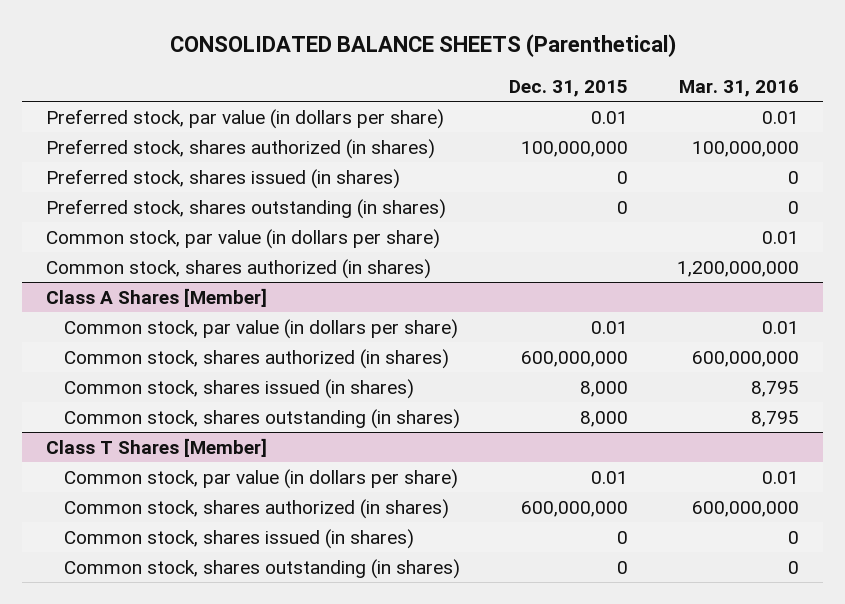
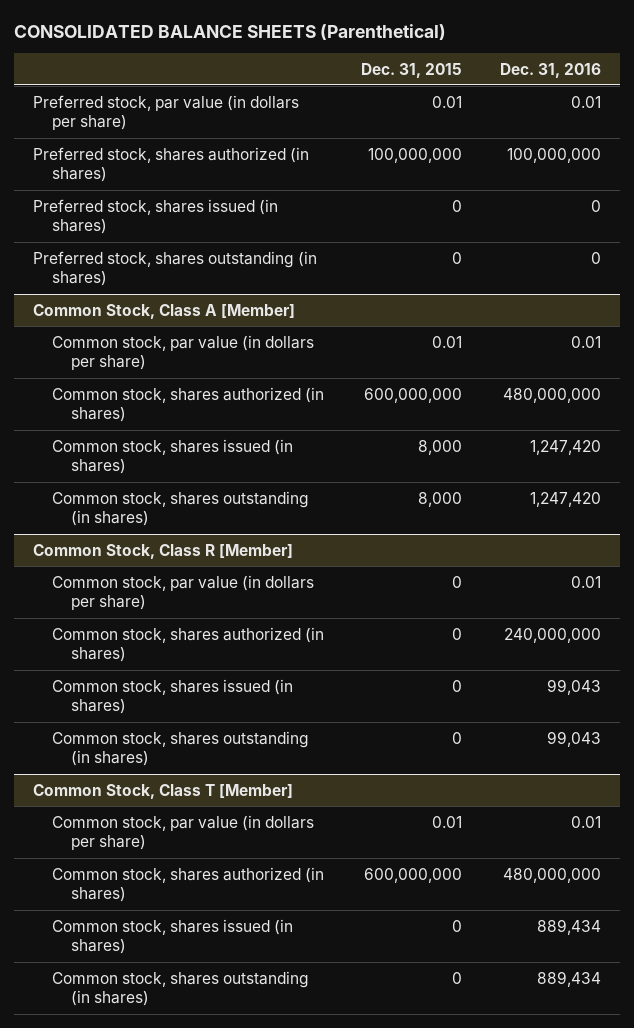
- | Dec. 31, 2015 | Mar. 31, 2016
+ | Dec. 31, 2015 | Dec. 31, 2016
- Common stock, par value (in dollars per share) | | 0.01
- Common stock, shares authorized (in shares) | | 1,200,000,000
- Class A Shares [Member]
+ Common Stock, Class A [Member]
- Class T Shares [Member]
+ Common Stock, Class R [Member]
+ Common stock, par value (in dollars per share) | 0 | 0.01
+ Common stock, shares authorized (in shares) | 0 | 240,000,000
+ Common stock, shares issued (in shares) | 0 | 99,043
+ Common stock, shares outstanding (in shares) | 0 | 99,043
+ Common Stock, Class T [Member]

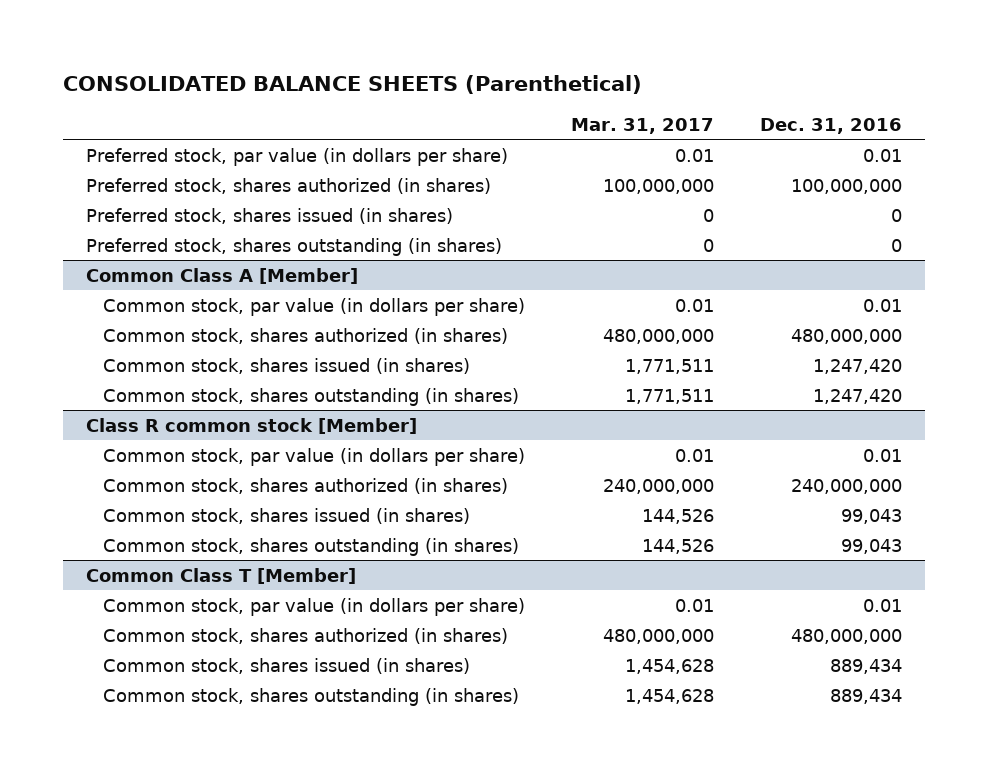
- | Dec. 31, 2015 | Dec. 31, 2016
+ | Mar. 31, 2017 | Dec. 31, 2016
- Common Stock, Class A [Member]
+ Common Class A [Member]
- Common Stock, Class R [Member]
+ Class R common stock [Member]
- Common Stock, Class T [Member]
+ Common Class T [Member]

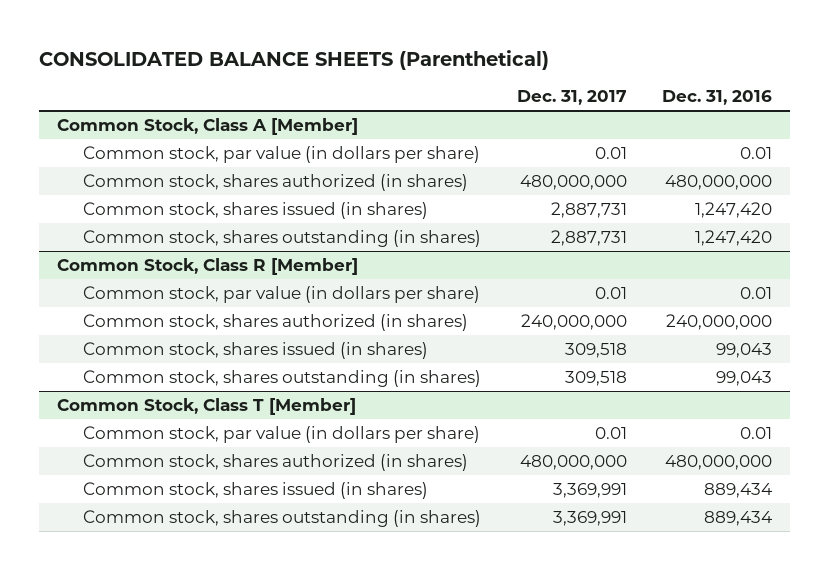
- | Mar. 31, 2017 | Dec. 31, 2016
+ | Dec. 31, 2017 | Dec. 31, 2016
- Preferred stock, par value (in dollars per share) | 0.01 | 0.01
- Preferred stock, shares authorized (in shares) | 100,000,000 | 100,000,000
- Preferred stock, shares issued (in shares) | 0 | 0
- Preferred stock, shares outstanding (in shares) | 0 | 0
- Common Class A [Member]
+ Common Stock, Class A [Member]
- Class R common stock [Member]
+ Common Stock, Class R [Member]
- Common Class T [Member]
+ Common Stock, Class T [Member]

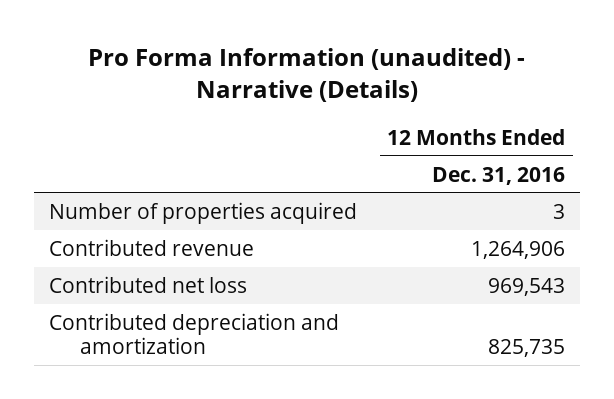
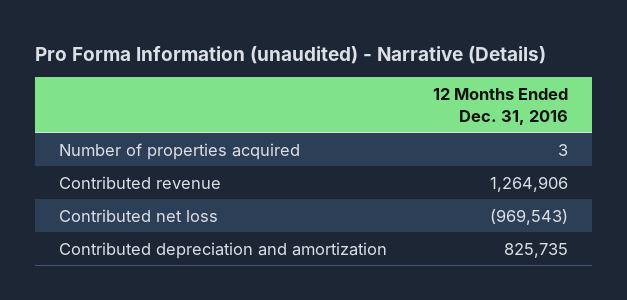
- Contributed net loss | 969,543
+ Contributed net loss | (969,543)

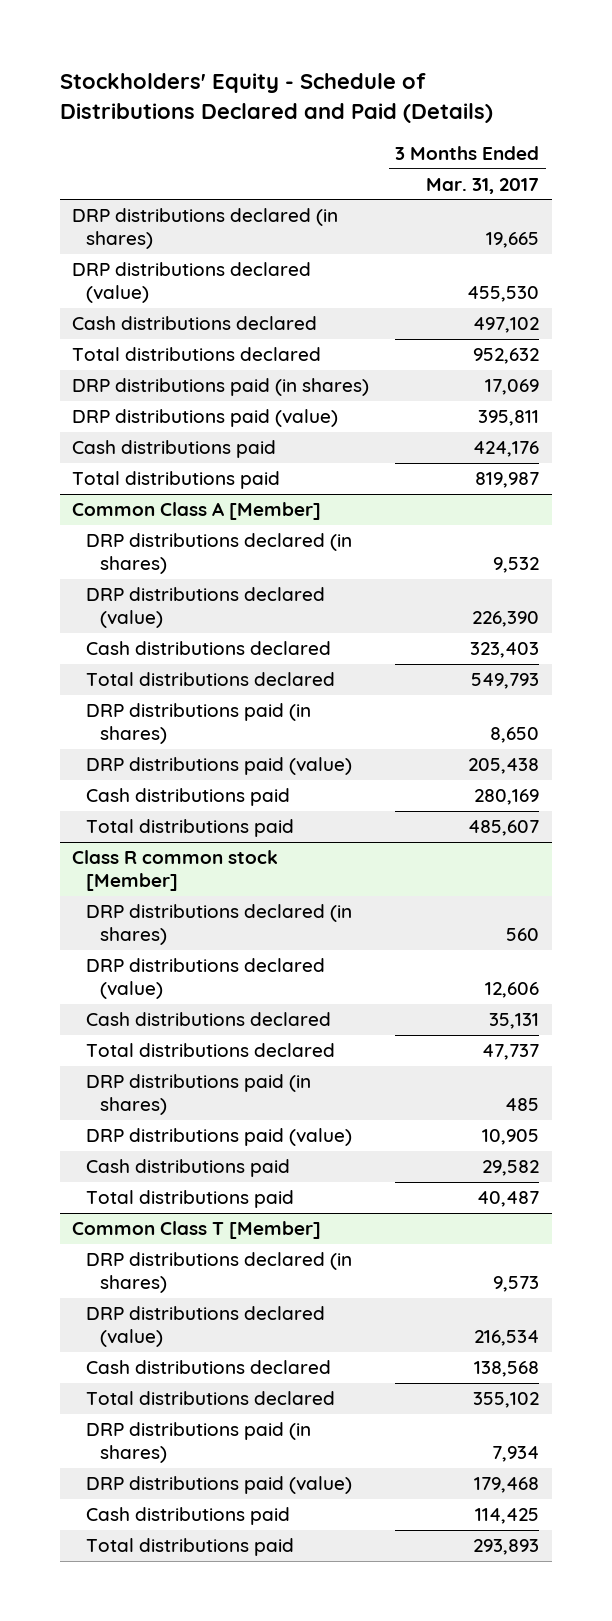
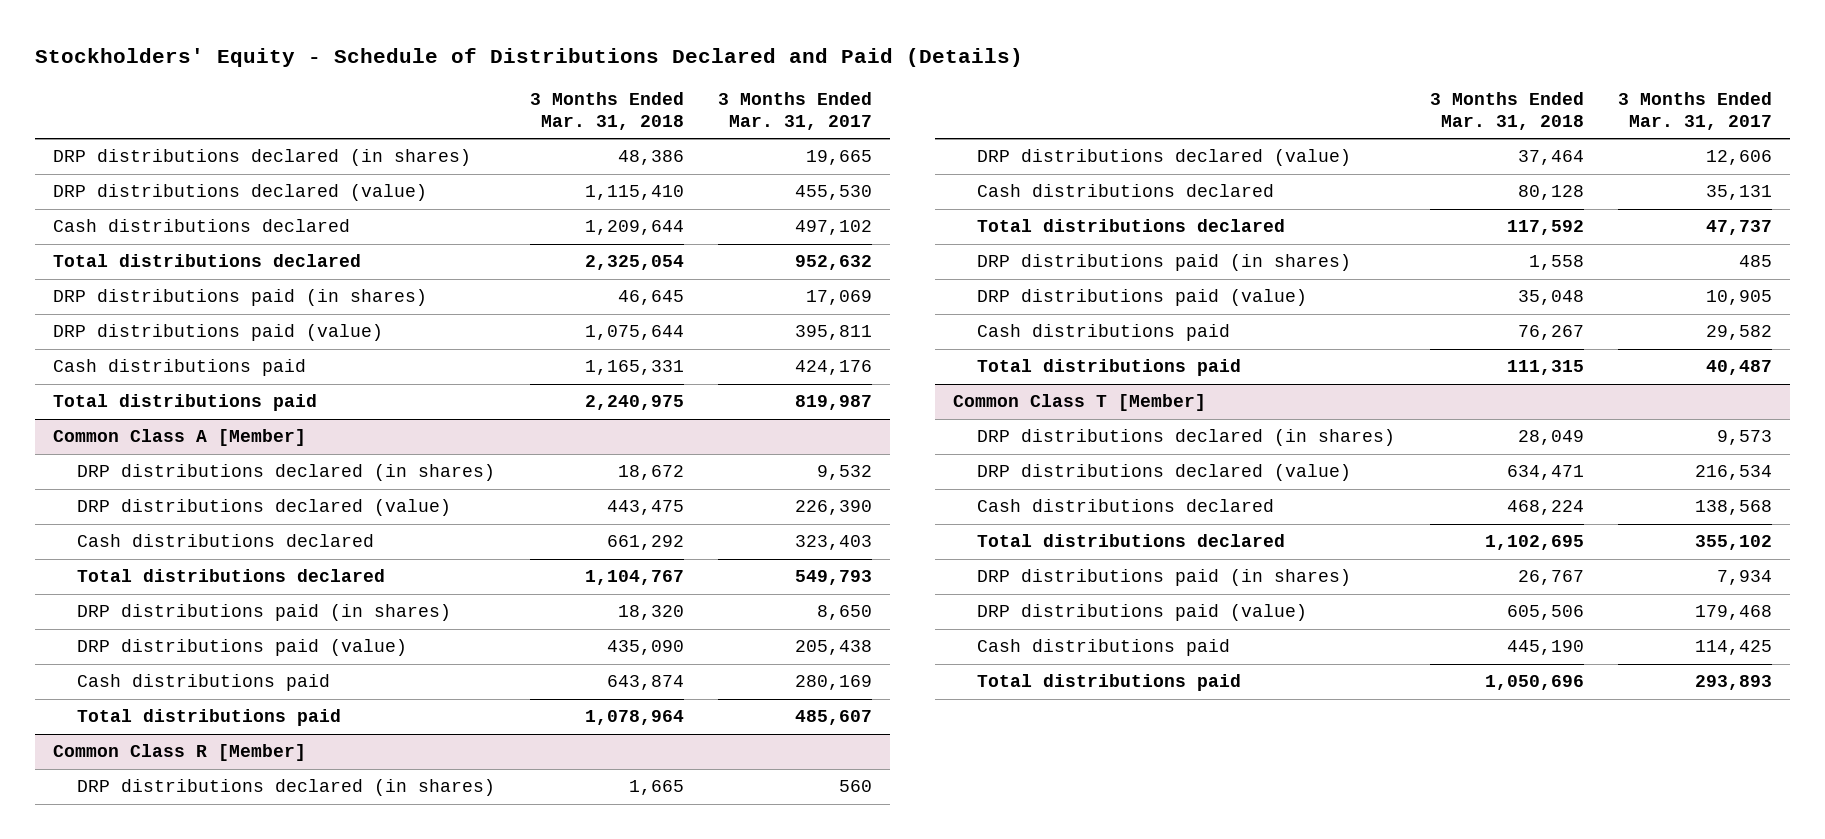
- | 3 Months Ended Mar. 31, 2017
+ | 3 Months Ended Mar. 31, 2018 | 3 Months Ended Mar. 31, 2017
- Class R common stock [Member]
+ Common Class R [Member]

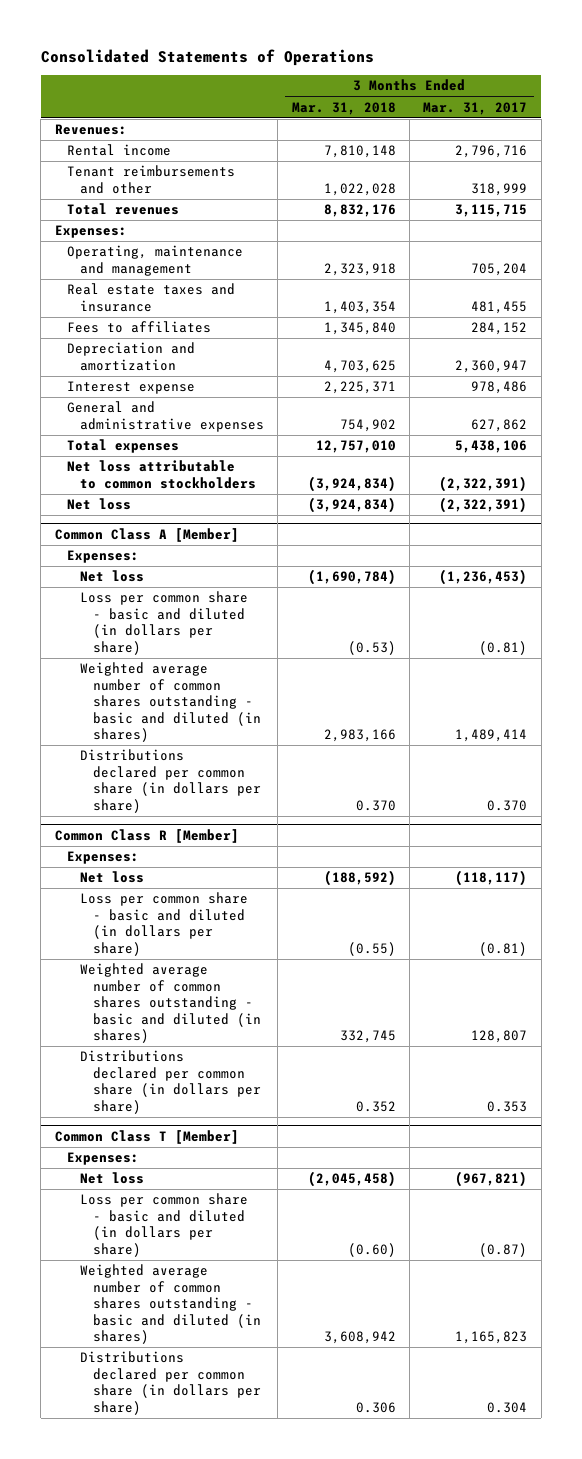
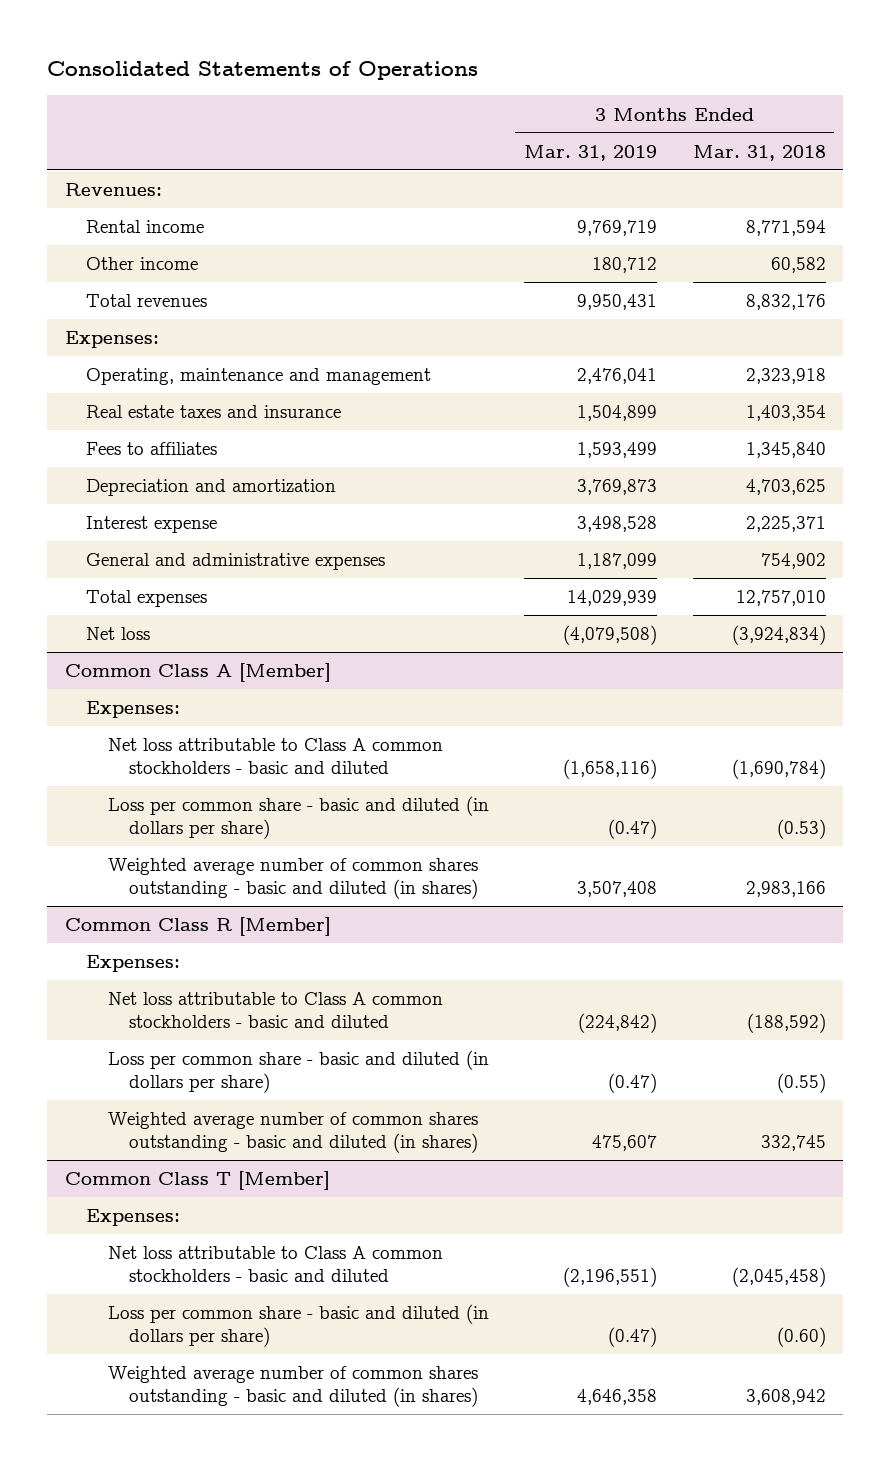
- | 3 Months Ended Mar. 31, 2018 | 3 Months Ended Mar. 31, 2017
+ | 3 Months Ended Mar. 31, 2019 | 3 Months Ended Mar. 31, 2018
- Rental income | 7,810,148 | 2,796,716
- Tenant reimbursements and other | 1,022,028 | 318,999
+ Rental income | 9,769,719 | 8,771,594
+ Other income | 180,712 | 60,582
- Net loss attributable to common stockholders | (3,924,834) | (2,322,391)
@ Common Class A [Member]
- Net loss | (1,690,784) | (1,236,453)
+ Net loss attributable to Class A common stockholders - basic and diluted | (1,658,116) | (1,690,784)
- Distributions declared per common share (in dollars per share) | 0.370 | 0.370
@ Common Class R [Member]
- Net loss | (188,592) | (118,117)
+ Net loss attributable to Class A common stockholders - basic and diluted | (224,842) | (188,592)
- Distributions declared per common share (in dollars per share) | 0.352 | 0.353
@ Common Class T [Member]
- Net loss | (2,045,458) | (967,821)
+ Net loss attributable to Class A common stockholders - basic and diluted | (2,196,551) | (2,045,458)
- Distributions declared per common share (in dollars per share) | 0.306 | 0.304

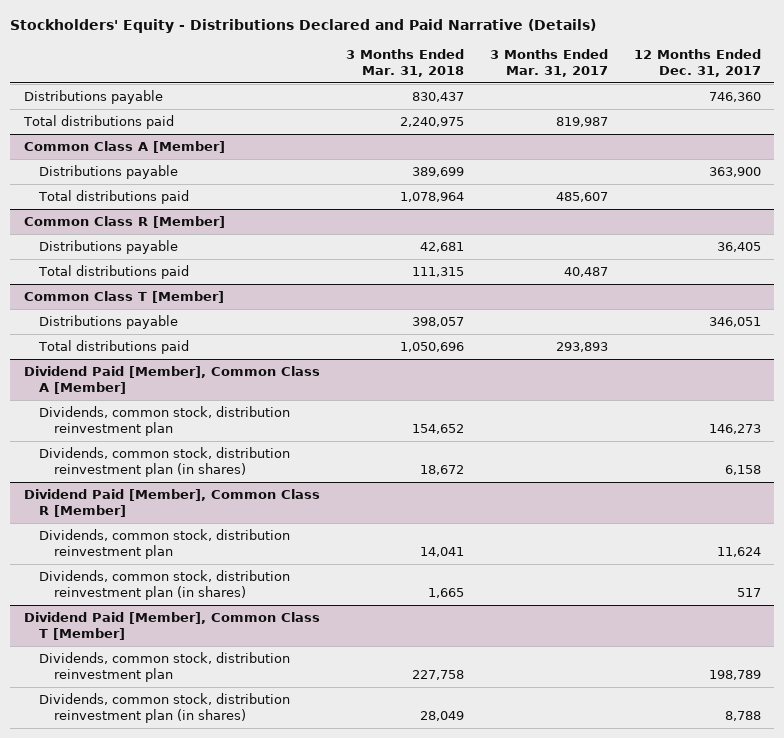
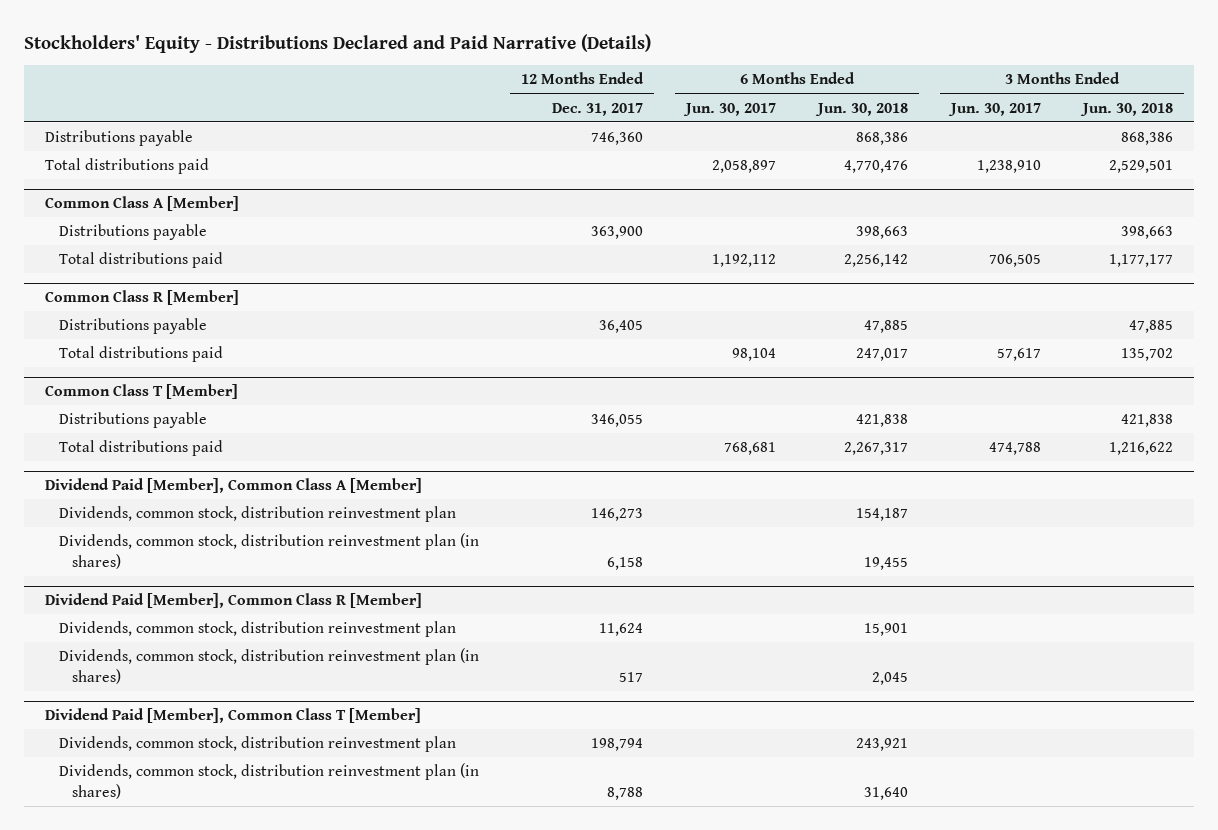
- | 3 Months Ended Mar. 31, 2018 | 3 Months Ended Mar. 31, 2017 | 12 Months Ended Dec. 31, 2017
+ | 12 Months Ended Dec. 31, 2017 | 6 Months Ended Jun. 30, 2017 | 6 Months Ended Jun. 30, 2018 | 3 Months Ended Jun. 30, 2017 | 3 Months Ended Jun. 30, 2018
@ Common Class T [Member]
- Distributions payable | 398,057 | | 346,051
+ Distributions payable | 346,055 | | 421,838 | | 421,838
@ Dividend Paid [Member], Common Class T [Member]
- Dividends, common stock, distribution reinvestment plan | 227,758 | | 198,789
+ Dividends, common stock, distribution reinvestment plan | 198,794 | | 243,921 | |

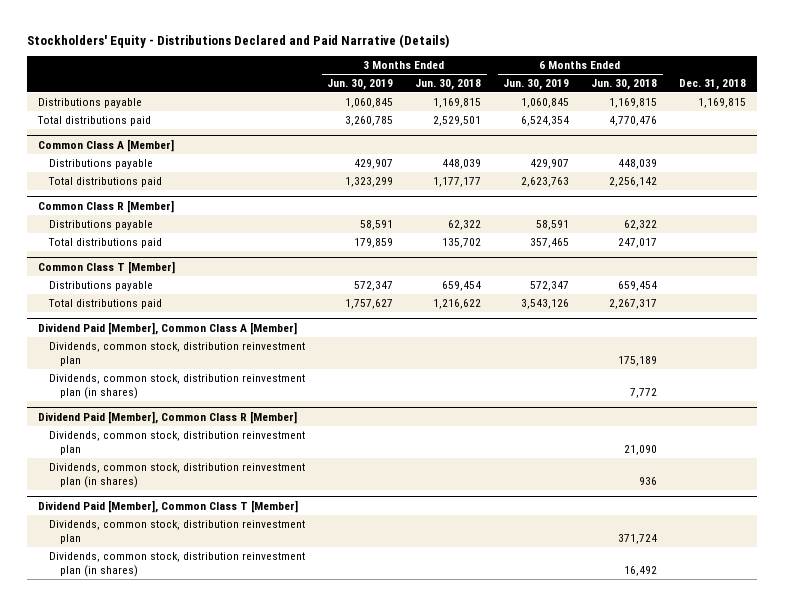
- | 12 Months Ended Dec. 31, 2017 | 6 Months Ended Jun. 30, 2017 | 6 Months Ended Jun. 30, 2018 | 3 Months Ended Jun. 30, 2017 | 3 Months Ended Jun. 30, 2018
+ | 3 Months Ended Jun. 30, 2019 | 3 Months Ended Jun. 30, 2018 | 6 Months Ended Jun. 30, 2019 | 6 Months Ended Jun. 30, 2018 | Dec. 31, 2018
- Distributions payable | 746,360 | | 868,386 | | 868,386
+ Distributions payable | 1,060,845 | 1,169,815 | 1,060,845 | 1,169,815 | 1,169,815
@ Common Class A [Member]
- Distributions payable | 363,900 | | 398,663 | | 398,663
+ Distributions payable | 429,907 | 448,039 | 429,907 | 448,039 |
@ Common Class R [Member]
- Distributions payable | 36,405 | | 47,885 | | 47,885
+ Distributions payable | 58,591 | 62,322 | 58,591 | 62,322 |
@ Common Class T [Member]
- Distributions payable | 346,055 | | 421,838 | | 421,838
+ Distributions payable | 572,347 | 659,454 | 572,347 | 659,454 |
@ Dividend Paid [Member], Common Class A [Member]
- Dividends, common stock, distribution reinvestment plan | 146,273 | | 154,187 | |
- Dividends, common stock, distribution reinvestment plan (in shares) | 6,158 | | 19,455 | |
+ Dividends, common stock, distribution reinvestment plan | | | | 175,189 |
+ Dividends, common stock, distribution reinvestment plan (in shares) | | | | 7,772 |
@ Dividend Paid [Member], Common Class R [Member]
- Dividends, common stock, distribution reinvestment plan | 11,624 | | 15,901 | |
- Dividends, common stock, distribution reinvestment plan (in shares) | 517 | | 2,045 | |
+ Dividends, common stock, distribution reinvestment plan | | | | 21,090 |
+ Dividends, common stock, distribution reinvestment plan (in shares) | | | | 936 |
@ Dividend Paid [Member], Common Class T [Member]
- Dividends, common stock, distribution reinvestment plan | 198,794 | | 243,921 | |
- Dividends, common stock, distribution reinvestment plan (in shares) | 8,788 | | 31,640 | |
+ Dividends, common stock, distribution reinvestment plan | | | | 371,724 |
+ Dividends, common stock, distribution reinvestment plan (in shares) | | | | 16,492 |

